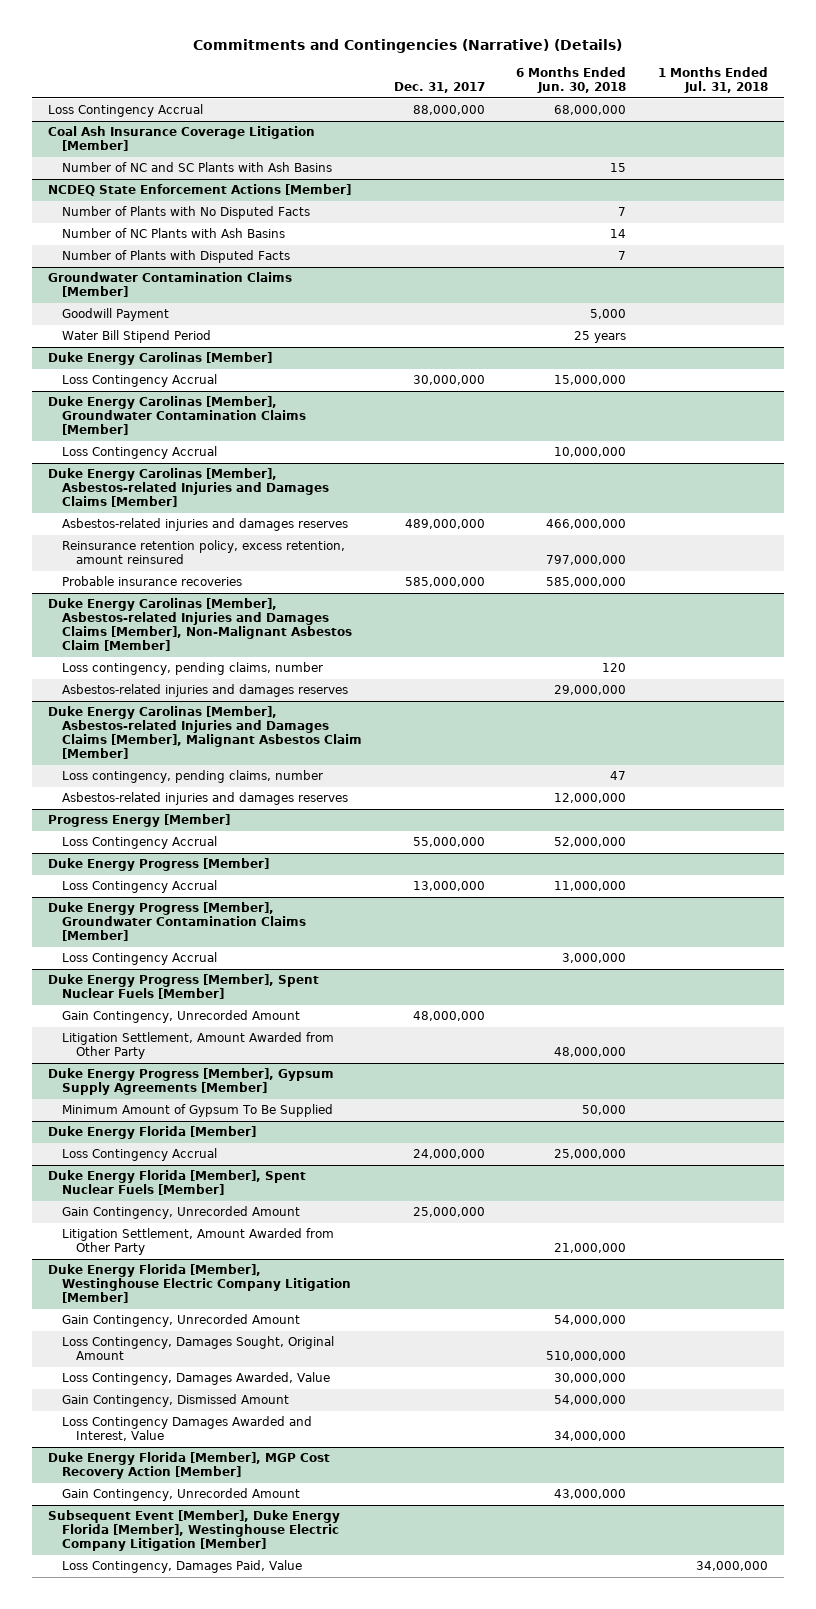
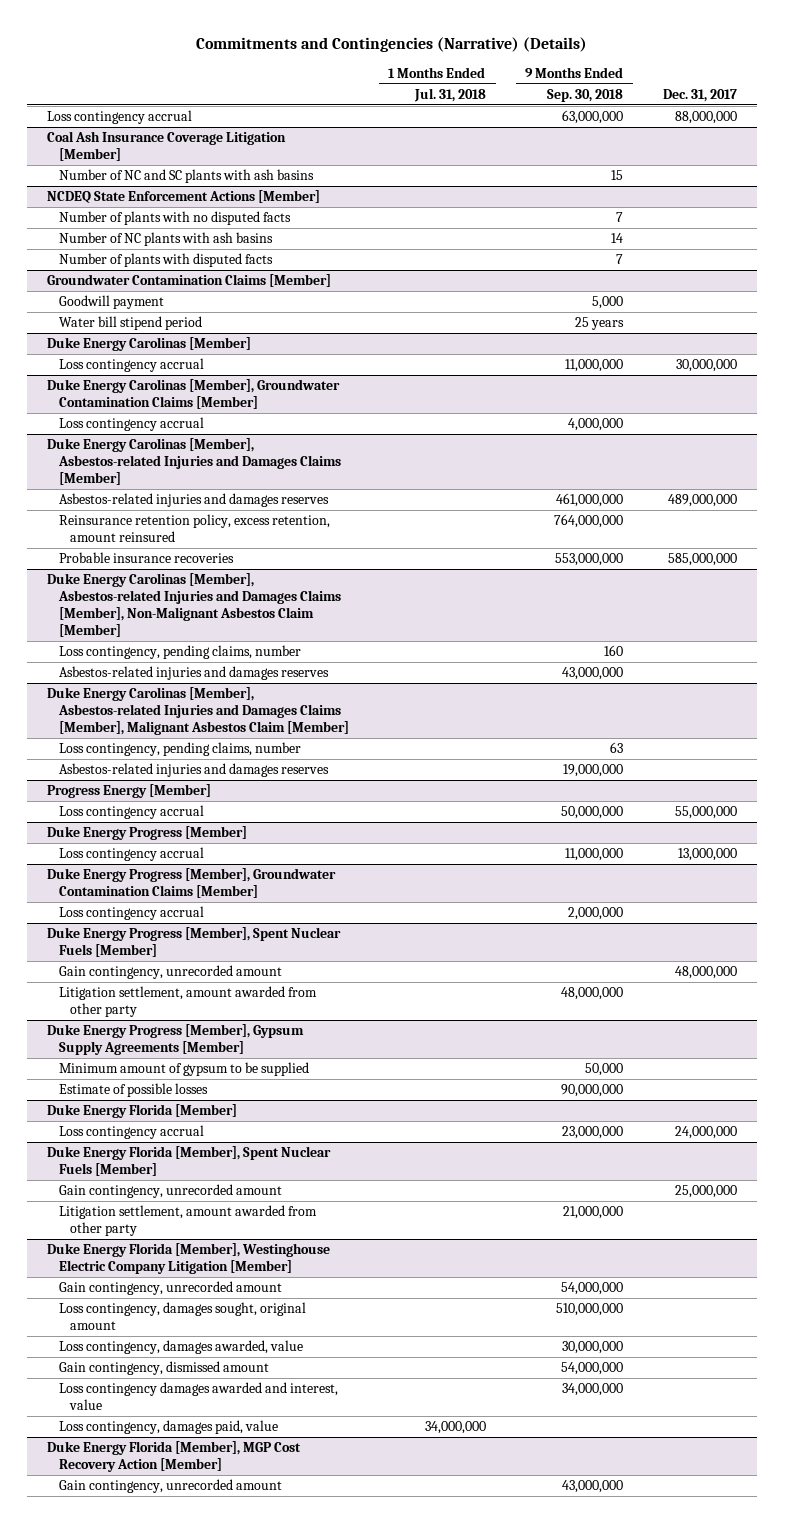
- | Dec. 31, 2017 | 6 Months Ended Jun. 30, 2018 | 1 Months Ended Jul. 31, 2018
+ | 1 Months Ended Jul. 31, 2018 | 9 Months Ended Sep. 30, 2018 | Dec. 31, 2017
- Loss Contingency Accrual | 88,000,000 | 68,000,000 |
+ Loss contingency accrual | | 63,000,000 | 88,000,000
@ Coal Ash Insurance Coverage Litigation [Member]
- Number of NC and SC Plants with Ash Basins | | 15 |
+ Number of NC and SC plants with ash basins | | 15 |
@ NCDEQ State Enforcement Actions [Member]
- Number of Plants with No Disputed Facts | | 7 |
- Number of NC Plants with Ash Basins | | 14 |
- Number of Plants with Disputed Facts | | 7 |
+ Number of plants with no disputed facts | | 7 |
+ Number of NC plants with ash basins | | 14 |
+ Number of plants with disputed facts | | 7 |
@ Groundwater Contamination Claims [Member]
- Goodwill Payment | | 5,000 |
- Water Bill Stipend Period | | 25 years |
+ Goodwill payment | | 5,000 |
+ Water bill stipend period | | 25 years |
@ Duke Energy Carolinas [Member]
- Loss Contingency Accrual | 30,000,000 | 15,000,000 |
+ Loss contingency accrual | | 11,000,000 | 30,000,000
@ Duke Energy Carolinas [Member], Groundwater Contamination Claims [Member]
- Loss Contingency Accrual | | 10,000,000 |
+ Loss contingency accrual | | 4,000,000 |
@ Progress Energy [Member]
- Loss Contingency Accrual | 55,000,000 | 52,000,000 |
+ Loss contingency accrual | | 50,000,000 | 55,000,000
@ Duke Energy Progress [Member]
- Loss Contingency Accrual | 13,000,000 | 11,000,000 |
+ Loss contingency accrual | | 11,000,000 | 13,000,000
@ Duke Energy Progress [Member], Groundwater Contamination Claims [Member]
- Loss Contingency Accrual | | 3,000,000 |
+ Loss contingency accrual | | 2,000,000 |
@ Duke Energy Progress [Member], Spent Nuclear Fuels [Member]
- Gain Contingency, Unrecorded Amount | 48,000,000 | |
- Litigation Settlement, Amount Awarded from Other Party | | 48,000,000 |
+ Gain contingency, unrecorded amount | | | 48,000,000
+ Litigation settlement, amount awarded from other party | | 48,000,000 |
@ Duke Energy Progress [Member], Gypsum Supply Agreements [Member]
- Minimum Amount of Gypsum To Be Supplied | | 50,000 |
+ Minimum amount of gypsum to be supplied | | 50,000 |
+ Estimate of possible losses | | 90,000,000 |
@ Duke Energy Florida [Member]
- Loss Contingency Accrual | 24,000,000 | 25,000,000 |
+ Loss contingency accrual | | 23,000,000 | 24,000,000
@ Duke Energy Florida [Member], Spent Nuclear Fuels [Member]
- Gain Contingency, Unrecorded Amount | 25,000,000 | |
- Litigation Settlement, Amount Awarded from Other Party | | 21,000,000 |
+ Gain contingency, unrecorded amount | | | 25,000,000
+ Litigation settlement, amount awarded from other party | | 21,000,000 |
@ Duke Energy Florida [Member], Westinghouse Electric Company Litigation [Member]
- Gain Contingency, Unrecorded Amount | | 54,000,000 |
- Loss Contingency, Damages Sought, Original Amount | | 510,000,000 |
- Loss Contingency, Damages Awarded, Value | | 30,000,000 |
- Gain Contingency, Dismissed Amount | | 54,000,000 |
- Loss Contingency Damages Awarded and Interest, Value | | 34,000,000 |
+ Gain contingency, unrecorded amount | | 54,000,000 |
+ Loss contingency, damages sought, original amount | | 510,000,000 |
+ Loss contingency, damages awarded, value | | 30,000,000 |
+ Gain contingency, dismissed amount | | 54,000,000 |
+ Loss contingency damages awarded and interest, value | | 34,000,000 |
+ Loss contingency, damages paid, value | 34,000,000 | |
@ Duke Energy Florida [Member], MGP Cost Recovery Action [Member]
- Gain Contingency, Unrecorded Amount | | 43,000,000 |
- Subsequent Event [Member], Duke Energy Florida [Member], Westinghouse Electric Company Litigation [Member]
- Loss Contingency, Damages Paid, Value | | | 34,000,000
@ Duke Energy Florida [Member], MGP Cost Recovery Action [Member]
+ Gain contingency, unrecorded amount | | 43,000,000 |

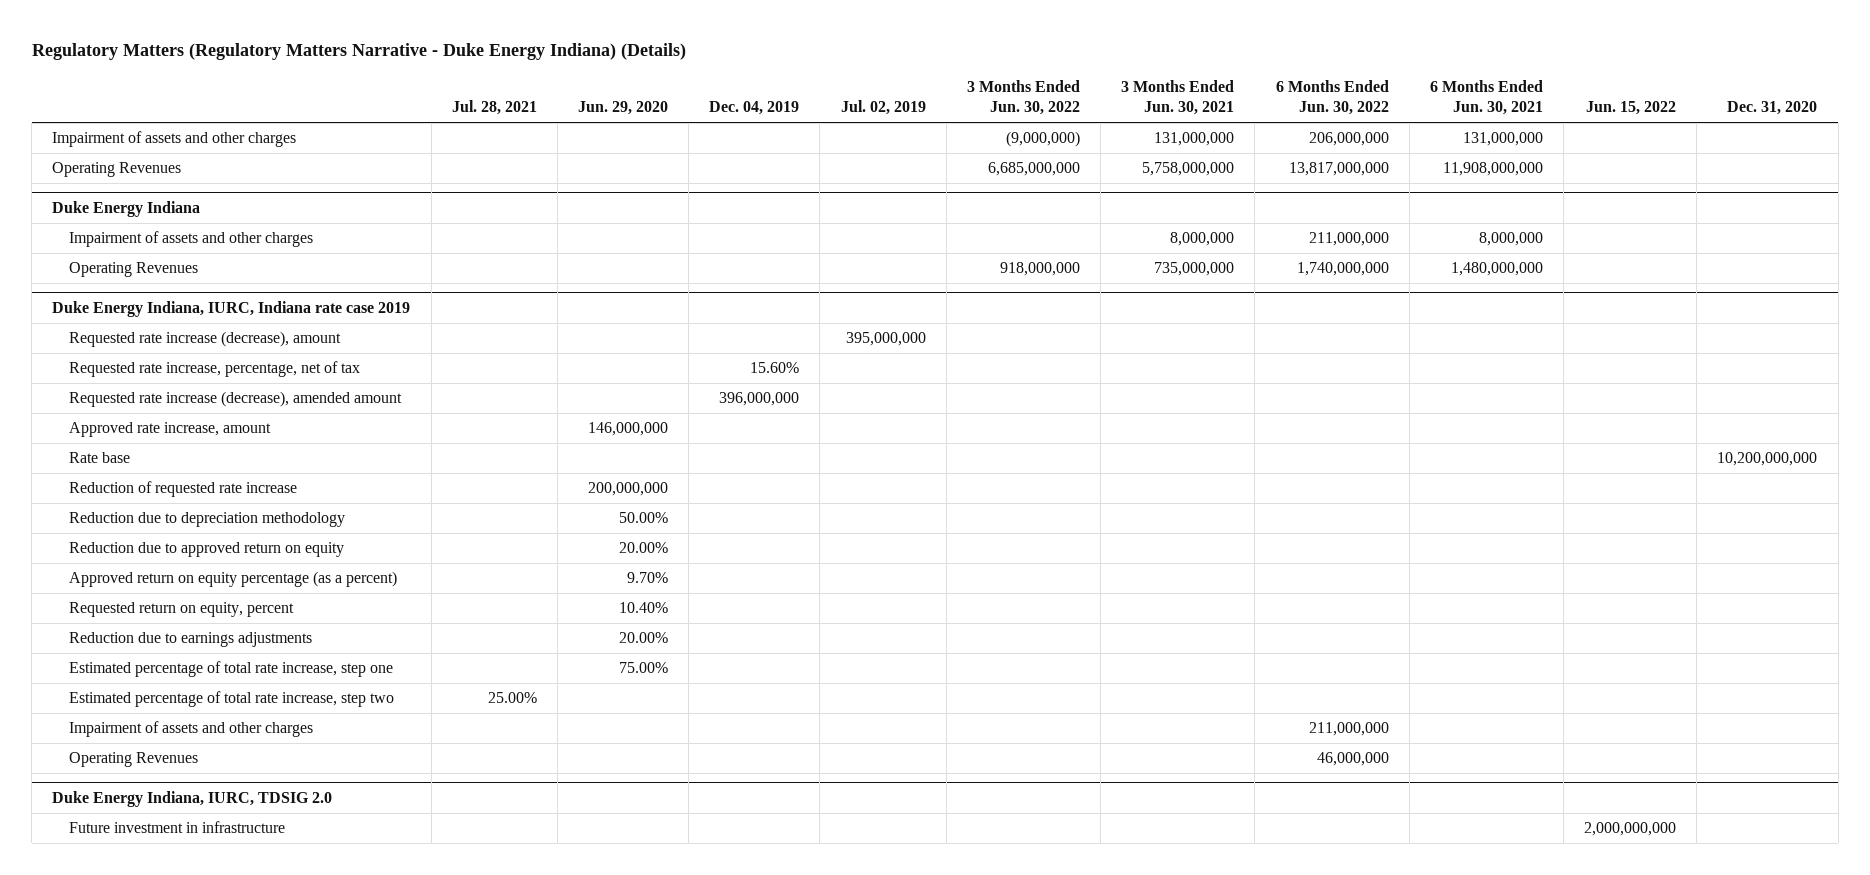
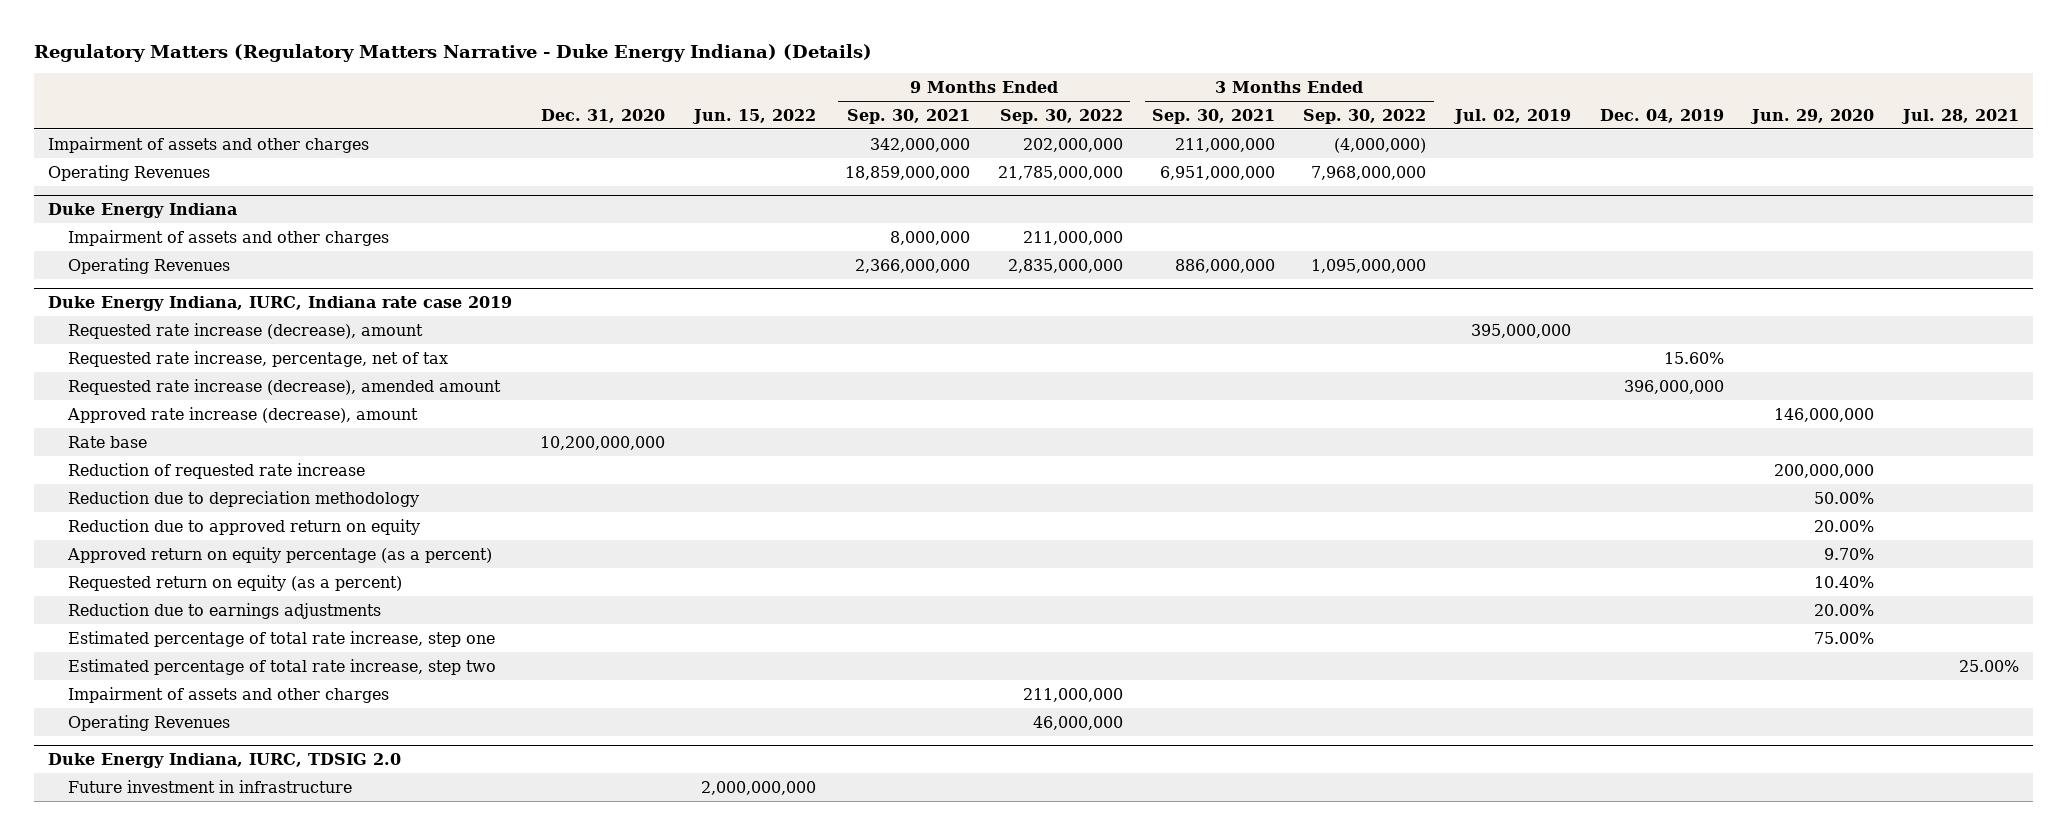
- | Jul. 28, 2021 | Jun. 29, 2020 | Dec. 04, 2019 | Jul. 02, 2019 | 3 Months Ended Jun. 30, 2022 | 3 Months Ended Jun. 30, 2021 | 6 Months Ended Jun. 30, 2022 | 6 Months Ended Jun. 30, 2021 | Jun. 15, 2022 | Dec. 31, 2020
+ | Dec. 31, 2020 | Jun. 15, 2022 | 9 Months Ended Sep. 30, 2021 | 9 Months Ended Sep. 30, 2022 | 3 Months Ended Sep. 30, 2021 | 3 Months Ended Sep. 30, 2022 | Jul. 02, 2019 | Dec. 04, 2019 | Jun. 29, 2020 | Jul. 28, 2021
@ Duke Energy Indiana, IURC, Indiana rate case 2019
- Approved rate increase, amount | | 146,000,000 | | | | | | | |
+ Approved rate increase (decrease), amount | | | | | | | | | 146,000,000 |
- Requested return on equity, percent | | 10.40% | | | | | | | |
+ Requested return on equity (as a percent) | | | | | | | | | 10.40% |

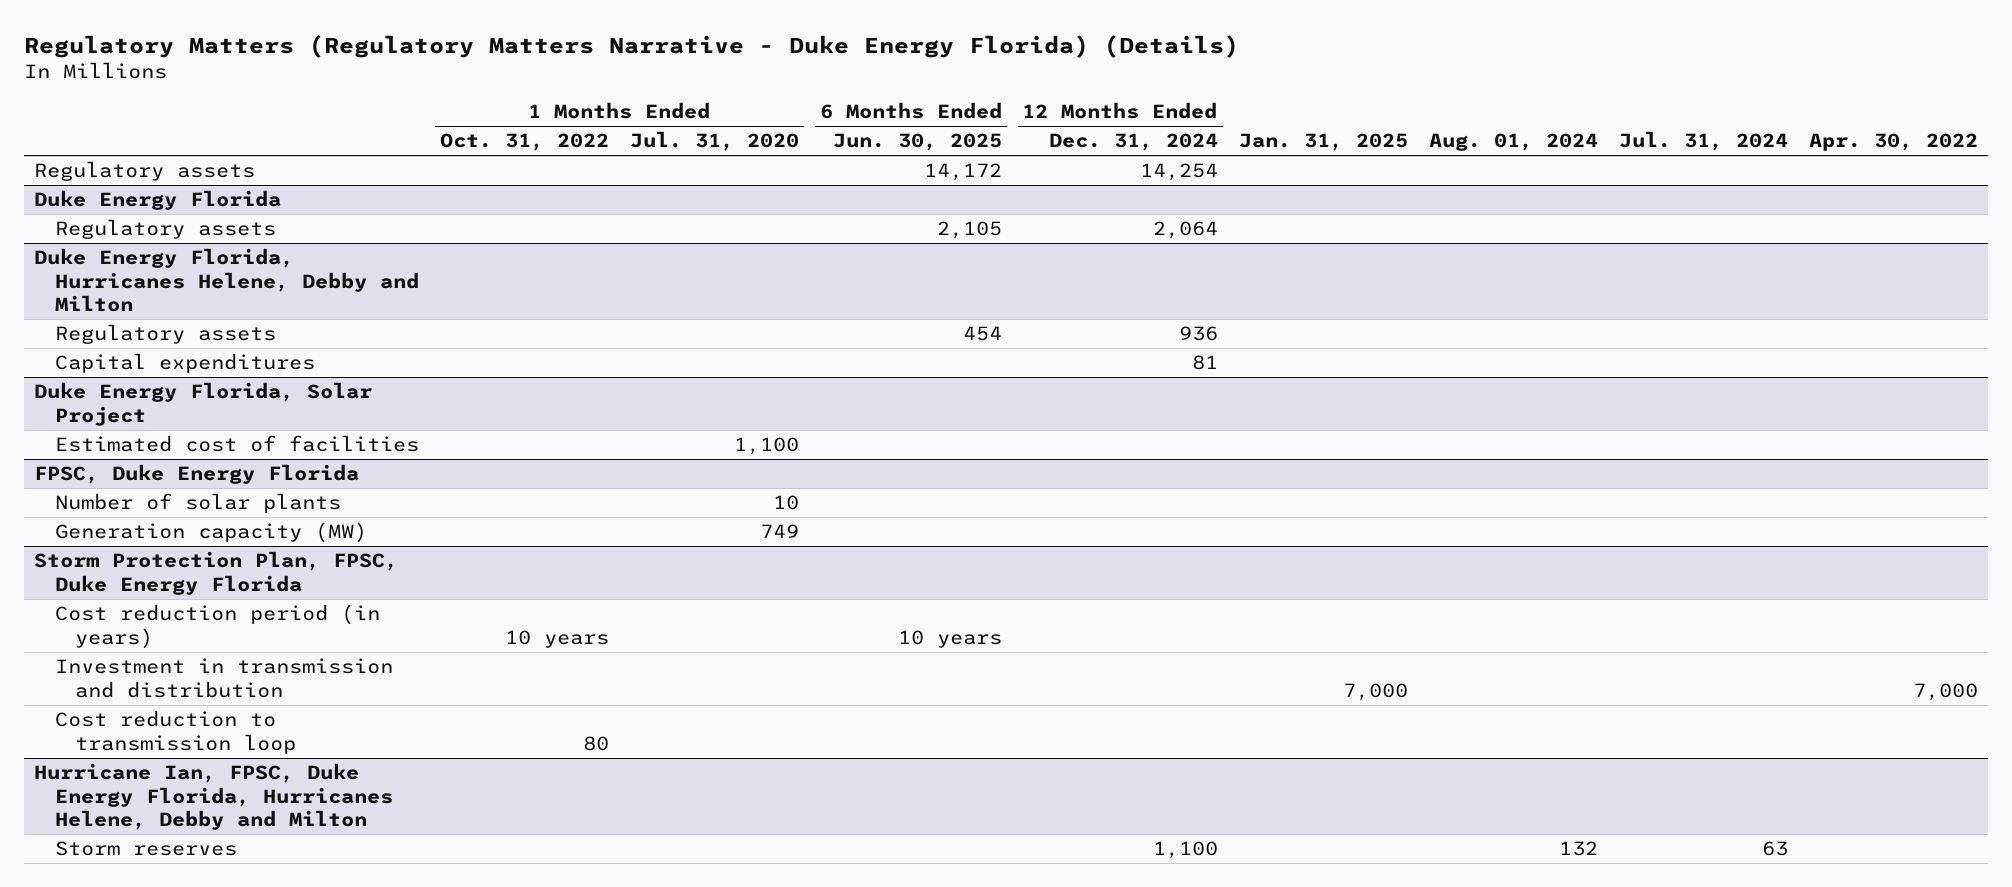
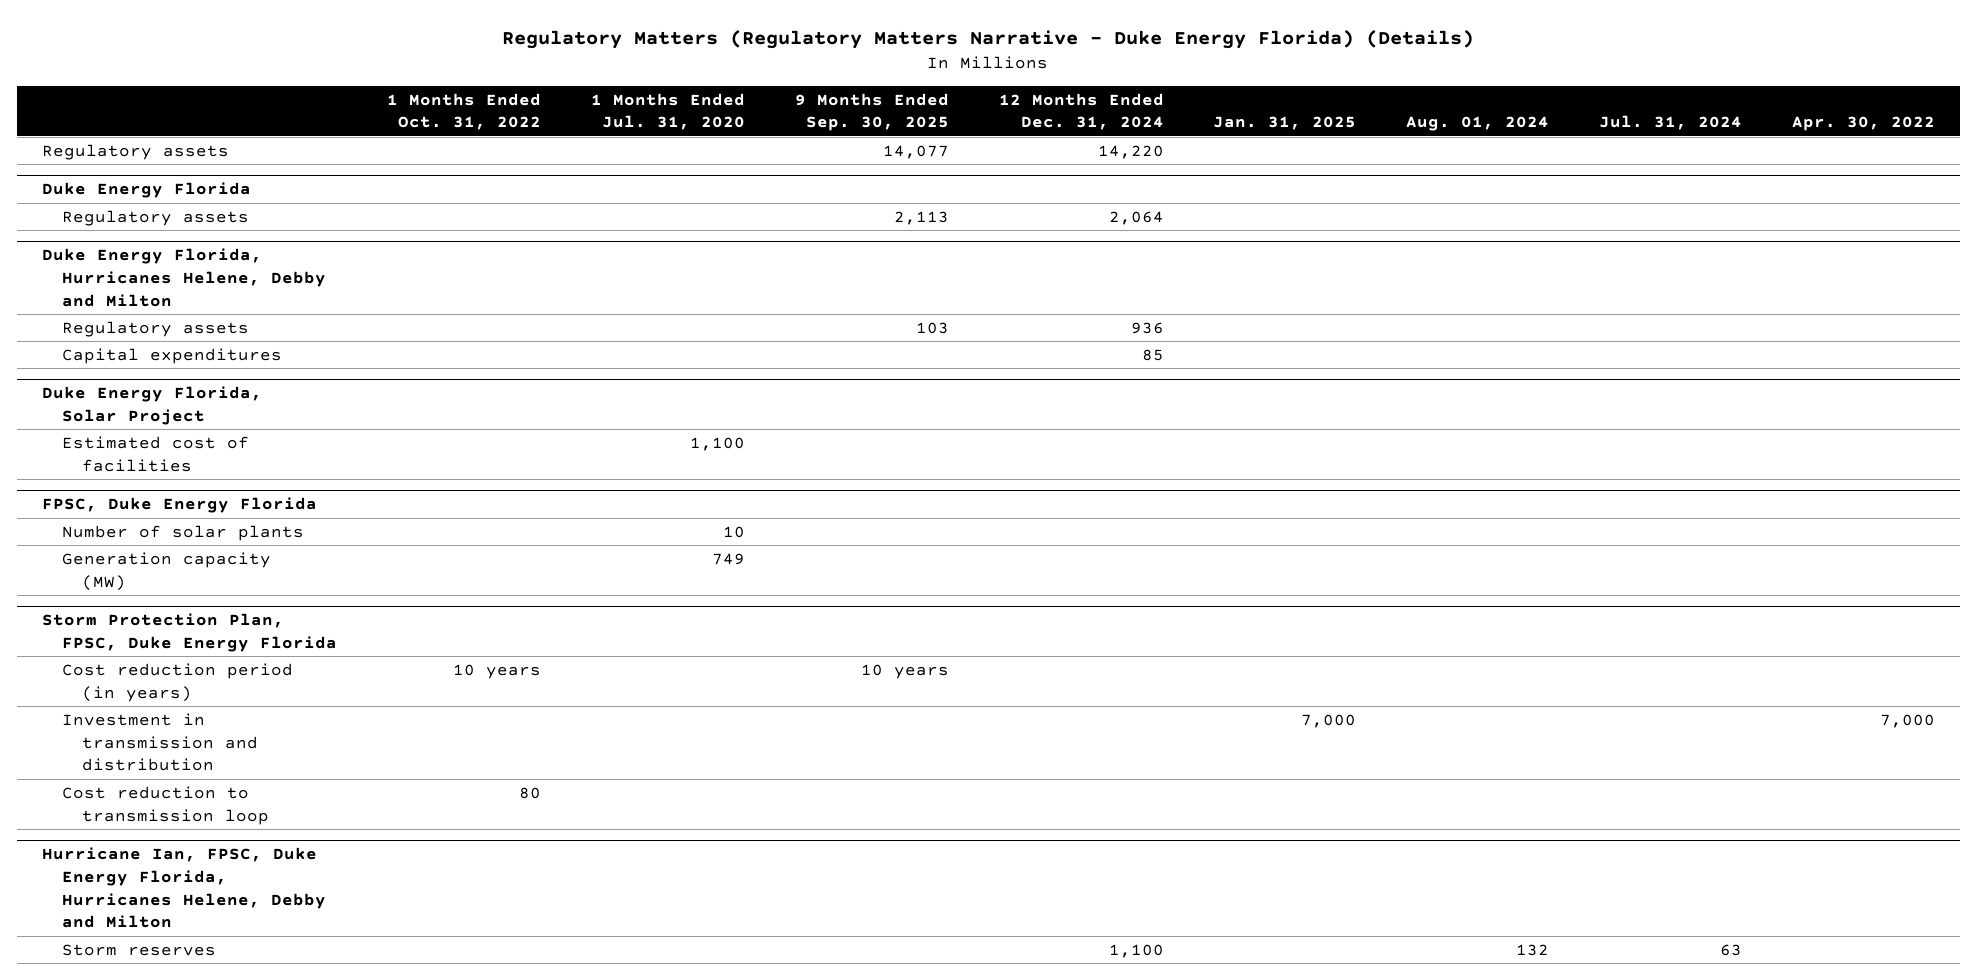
- | 1 Months Ended Oct. 31, 2022 | 1 Months Ended Jul. 31, 2020 | 6 Months Ended Jun. 30, 2025 | 12 Months Ended Dec. 31, 2024 | Jan. 31, 2025 | Aug. 01, 2024 | Jul. 31, 2024 | Apr. 30, 2022
+ | 1 Months Ended Oct. 31, 2022 | 1 Months Ended Jul. 31, 2020 | 9 Months Ended Sep. 30, 2025 | 12 Months Ended Dec. 31, 2024 | Jan. 31, 2025 | Aug. 01, 2024 | Jul. 31, 2024 | Apr. 30, 2022
- Regulatory assets | | | 14,172 | 14,254 | | | |
+ Regulatory assets | | | 14,077 | 14,220 | | | |
@ Duke Energy Florida, Hurricanes Helene, Debby and Milton
- Capital expenditures | | | | 81 | | | |
+ Capital expenditures | | | | 85 | | | |

